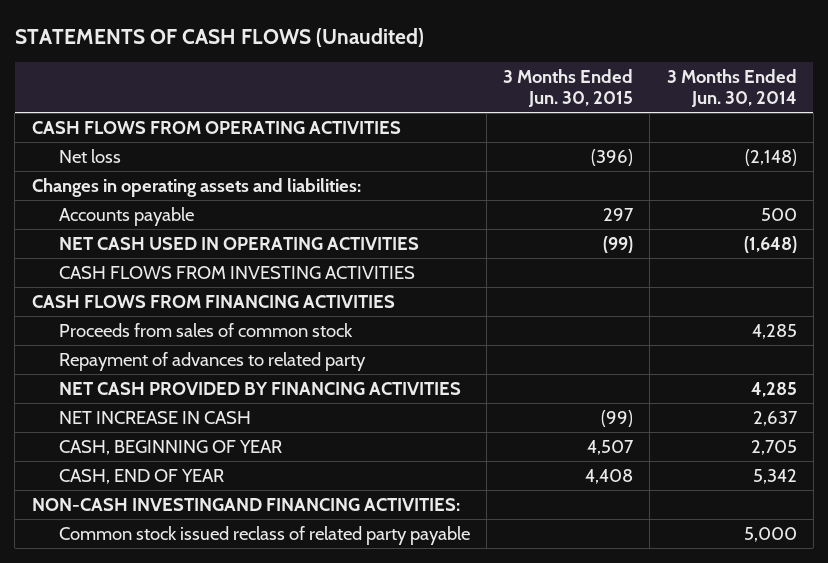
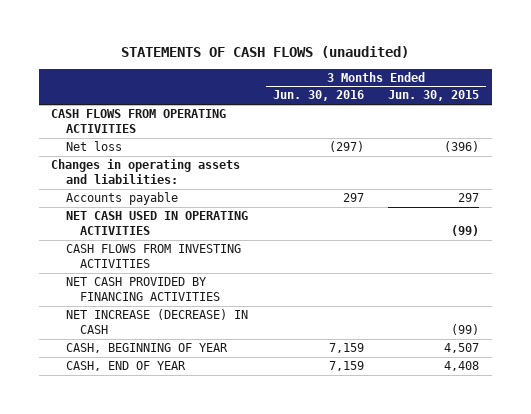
- STATEMENTS OF CASH FLOWS (Unaudited)
+ STATEMENTS OF CASH FLOWS (unaudited)
- | 3 Months Ended Jun. 30, 2015 | 3 Months Ended Jun. 30, 2014
+ | 3 Months Ended Jun. 30, 2016 | 3 Months Ended Jun. 30, 2015
- CASH FLOWS FROM FINANCING ACTIVITIES
- Proceeds from sales of common stock | | 4,285
- Repayment of advances to related party
- NET INCREASE IN CASH | (99) | 2,637
+ NET INCREASE (DECREASE) IN CASH | | (99)
- NON-CASH INVESTINGAND FINANCING ACTIVITIES:
- Common stock issued reclass of related party payable | | 5,000

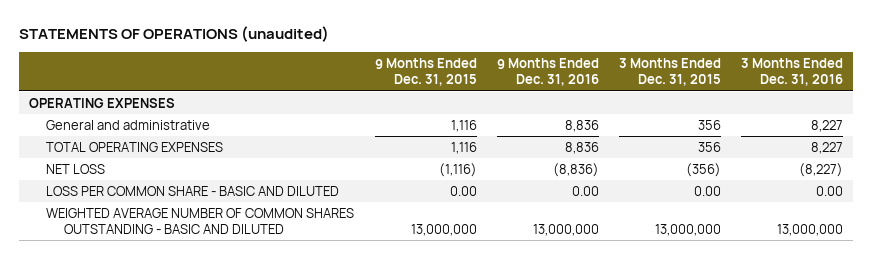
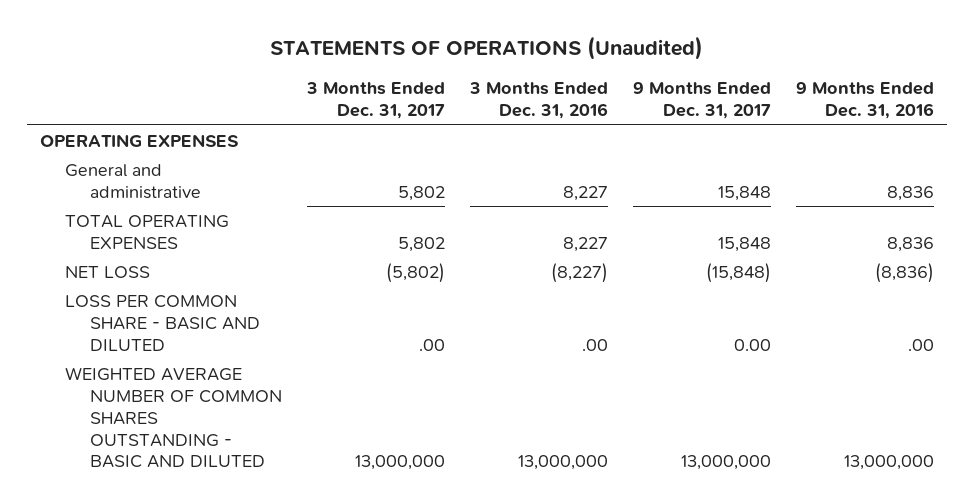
- STATEMENTS OF OPERATIONS (unaudited)
+ STATEMENTS OF OPERATIONS (Unaudited)
- | 9 Months Ended Dec. 31, 2015 | 9 Months Ended Dec. 31, 2016 | 3 Months Ended Dec. 31, 2015 | 3 Months Ended Dec. 31, 2016
+ | 3 Months Ended Dec. 31, 2017 | 3 Months Ended Dec. 31, 2016 | 9 Months Ended Dec. 31, 2017 | 9 Months Ended Dec. 31, 2016
- LOSS PER COMMON SHARE - BASIC AND DILUTED | 0.00 | 0.00 | 0.00 | 0.00
+ LOSS PER COMMON SHARE - BASIC AND DILUTED | .00 | .00 | 0.00 | .00

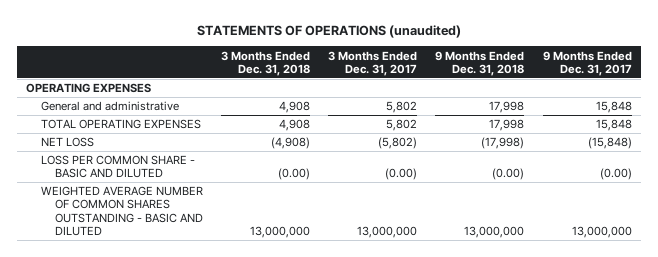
- STATEMENTS OF OPERATIONS (Unaudited)
+ STATEMENTS OF OPERATIONS (unaudited)
- | 3 Months Ended Dec. 31, 2017 | 3 Months Ended Dec. 31, 2016 | 9 Months Ended Dec. 31, 2017 | 9 Months Ended Dec. 31, 2016
+ | 3 Months Ended Dec. 31, 2018 | 3 Months Ended Dec. 31, 2017 | 9 Months Ended Dec. 31, 2018 | 9 Months Ended Dec. 31, 2017
- LOSS PER COMMON SHARE - BASIC AND DILUTED | .00 | .00 | 0.00 | .00
+ LOSS PER COMMON SHARE - BASIC AND DILUTED | (0.00) | (0.00) | (0.00) | (0.00)

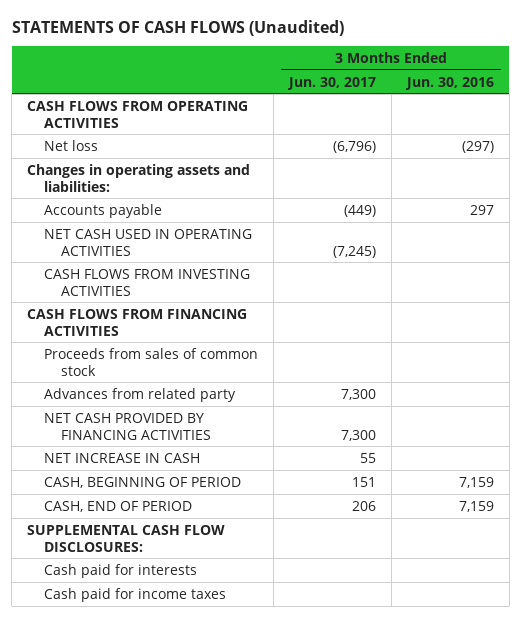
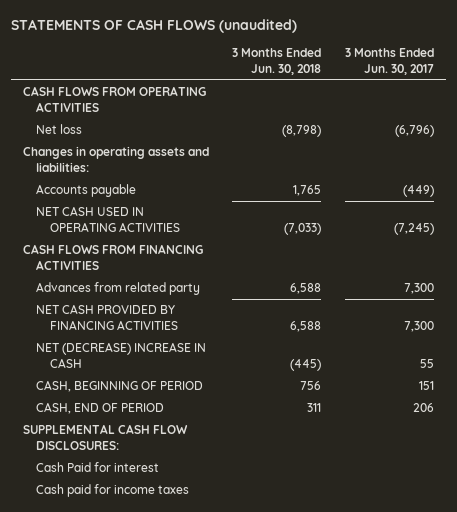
- STATEMENTS OF CASH FLOWS (Unaudited)
+ STATEMENTS OF CASH FLOWS (unaudited)
- | 3 Months Ended Jun. 30, 2017 | 3 Months Ended Jun. 30, 2016
+ | 3 Months Ended Jun. 30, 2018 | 3 Months Ended Jun. 30, 2017
- CASH FLOWS FROM INVESTING ACTIVITIES
- Proceeds from sales of common stock
- NET INCREASE IN CASH | 55 |
+ NET (DECREASE) INCREASE IN CASH | (445) | 55
- Cash paid for interests
+ Cash Paid for interest

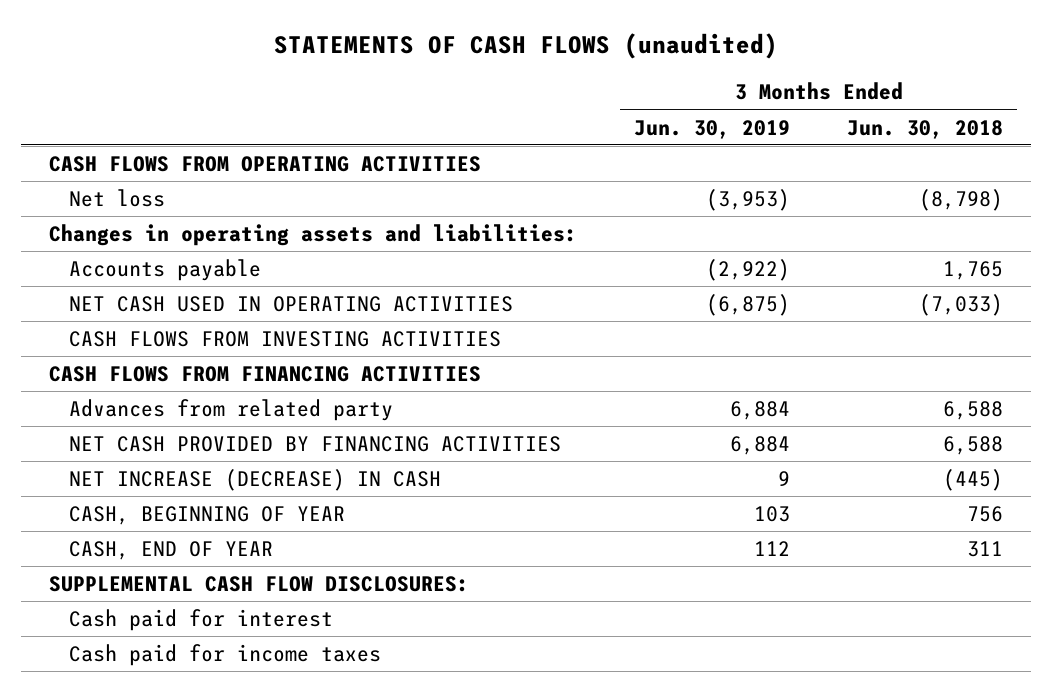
- | 3 Months Ended Jun. 30, 2018 | 3 Months Ended Jun. 30, 2017
+ | 3 Months Ended Jun. 30, 2019 | 3 Months Ended Jun. 30, 2018
+ CASH FLOWS FROM INVESTING ACTIVITIES
- NET (DECREASE) INCREASE IN CASH | (445) | 55
- CASH, BEGINNING OF PERIOD | 756 | 151
- CASH, END OF PERIOD | 311 | 206
+ NET INCREASE (DECREASE) IN CASH | 9 | (445)
+ CASH, BEGINNING OF YEAR | 103 | 756
+ CASH, END OF YEAR | 112 | 311
- Cash Paid for interest
+ Cash paid for interest

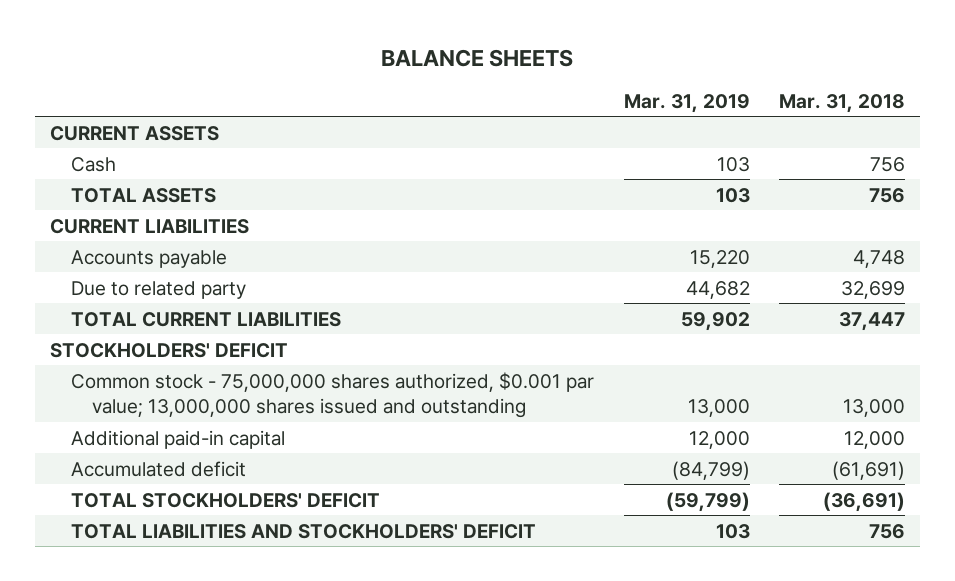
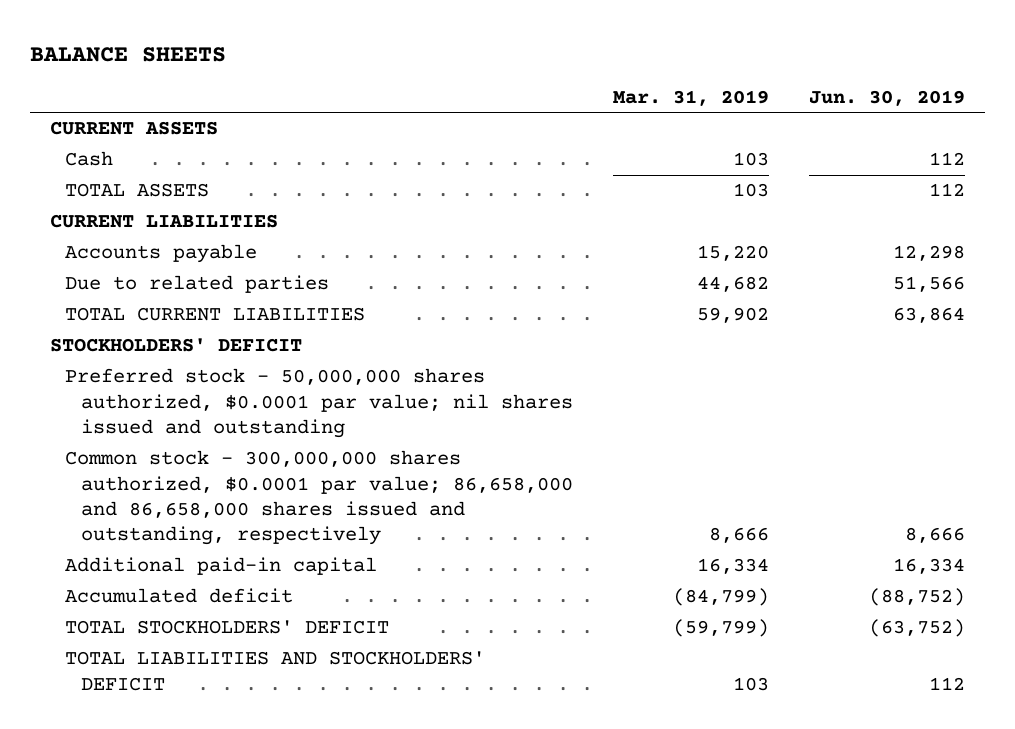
- | Mar. 31, 2019 | Mar. 31, 2018
+ | Mar. 31, 2019 | Jun. 30, 2019
- Due to related party | 44,682 | 32,699
+ Due to related parties | 44,682 | 51,566
- Common stock - 75,000,000 shares authorized, $0.001 par value; 13,000,000 shares issued and outstanding | 13,000 | 13,000
- Additional paid-in capital | 12,000 | 12,000
+ Preferred stock - 50,000,000 shares authorized, $0.0001 par value; nil shares issued and outstanding
+ Common stock - 300,000,000 shares authorized, $0.0001 par value; 86,658,000 and 86,658,000 shares issued and outstanding, respectively | 8,666 | 8,666
+ Additional paid-in capital | 16,334 | 16,334

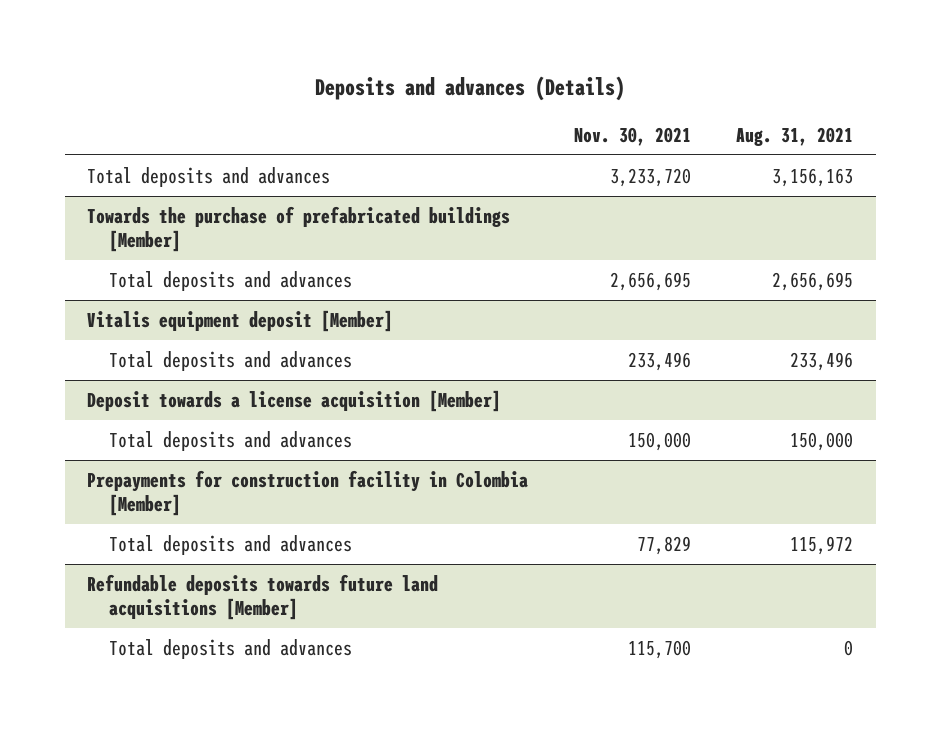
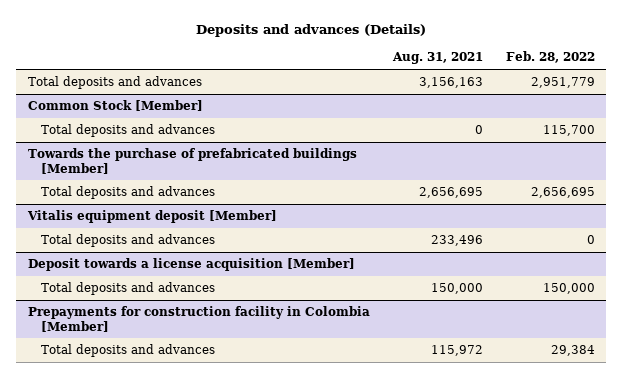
- | Nov. 30, 2021 | Aug. 31, 2021
+ | Aug. 31, 2021 | Feb. 28, 2022
+ Common Stock [Member]
+ Total deposits and advances | 0 | 115,700
- Refundable deposits towards future land acquisitions [Member]
- Total deposits and advances | 115,700 | 0

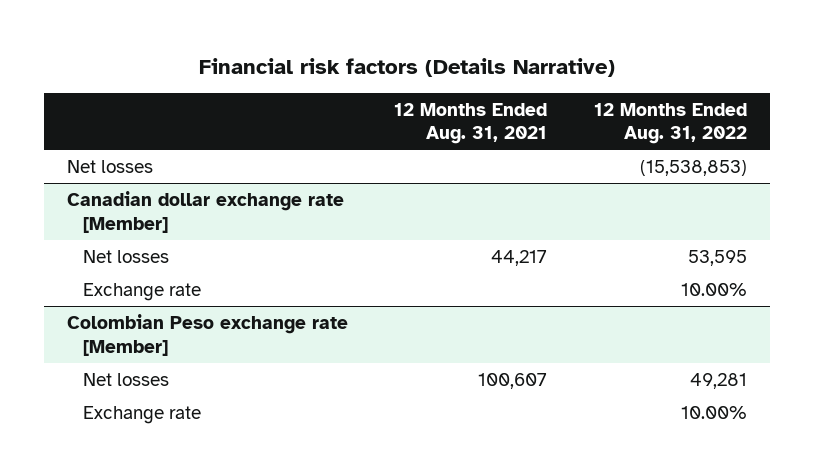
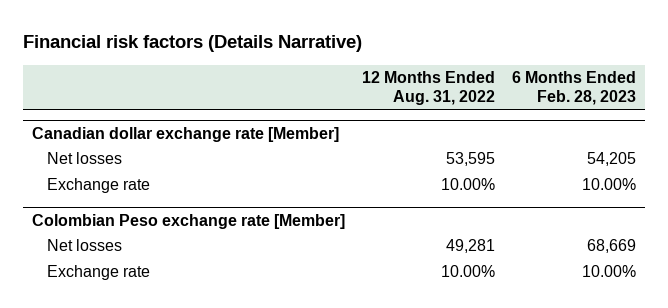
- | 12 Months Ended Aug. 31, 2021 | 12 Months Ended Aug. 31, 2022
+ | 12 Months Ended Aug. 31, 2022 | 6 Months Ended Feb. 28, 2023
- Net losses | | (15,538,853)

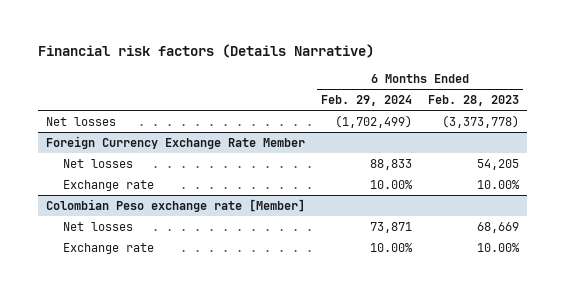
- | 12 Months Ended Aug. 31, 2022 | 6 Months Ended Feb. 28, 2023
+ | 6 Months Ended Feb. 29, 2024 | 6 Months Ended Feb. 28, 2023
- Canadian dollar exchange rate [Member]
+ Net losses | (1,702,499) | (3,373,778)
+ Foreign Currency Exchange Rate Member

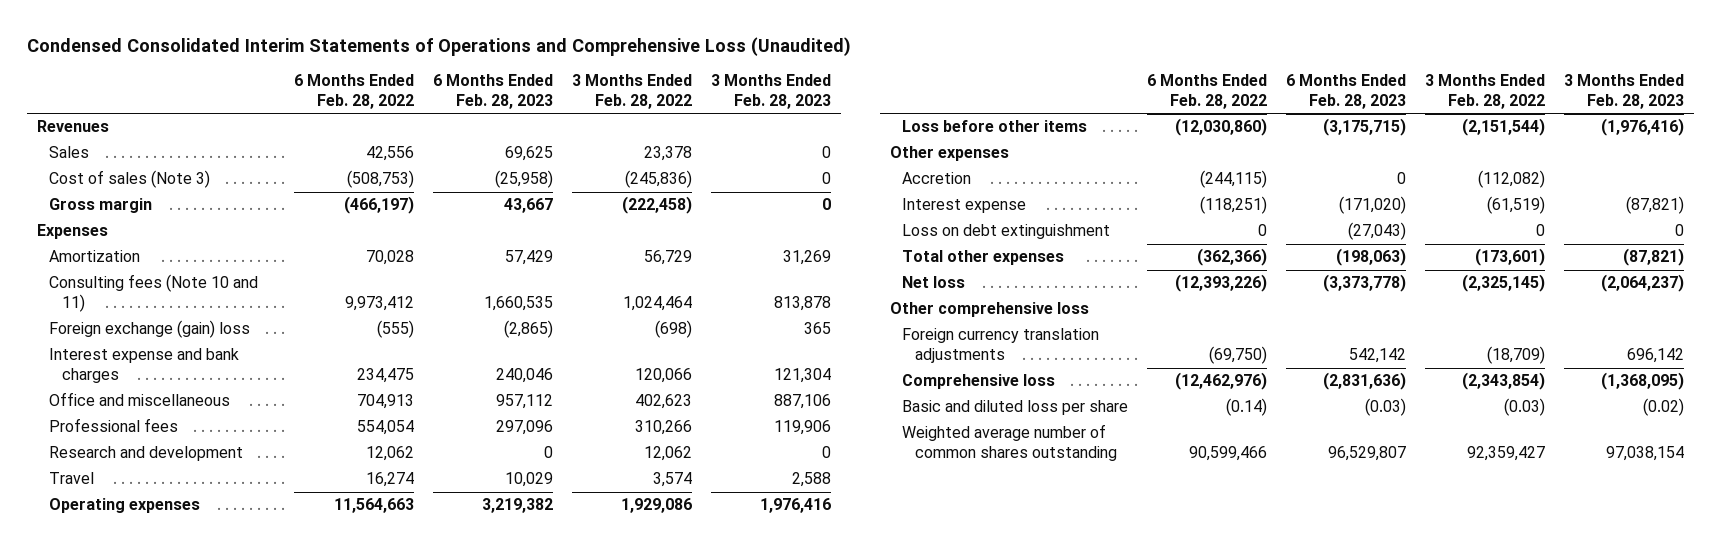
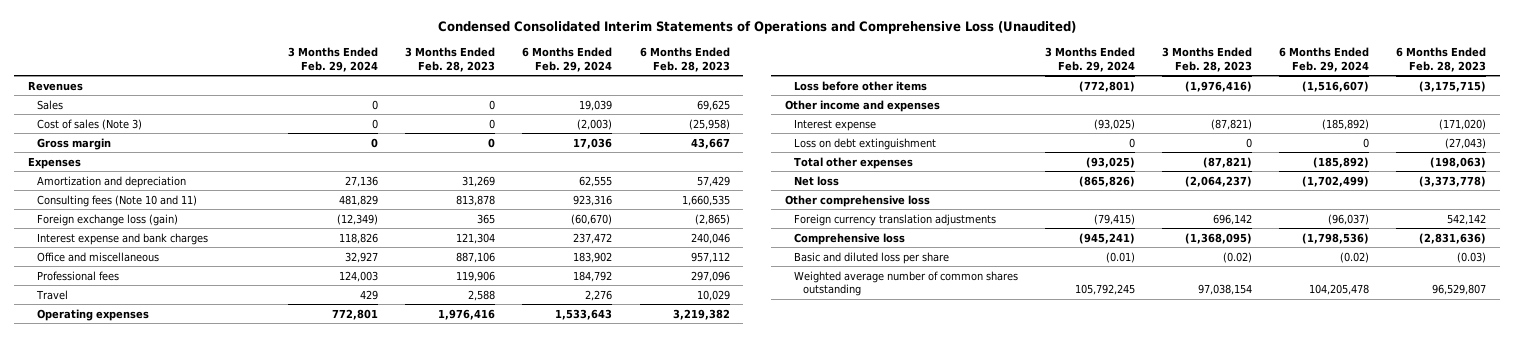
- | 6 Months Ended Feb. 28, 2022 | 6 Months Ended Feb. 28, 2023 | 3 Months Ended Feb. 28, 2022 | 3 Months Ended Feb. 28, 2023
+ | 3 Months Ended Feb. 29, 2024 | 3 Months Ended Feb. 28, 2023 | 6 Months Ended Feb. 29, 2024 | 6 Months Ended Feb. 28, 2023
- Amortization | 70,028 | 57,429 | 56,729 | 31,269
+ Amortization and depreciation | 27,136 | 31,269 | 62,555 | 57,429
- Foreign exchange (gain) loss | (555) | (2,865) | (698) | 365
+ Foreign exchange loss (gain) | (12,349) | 365 | (60,670) | (2,865)
- Research and development | 12,062 | 0 | 12,062 | 0
- Other expenses
- Accretion | (244,115) | 0 | (112,082) |
+ Other income and expenses

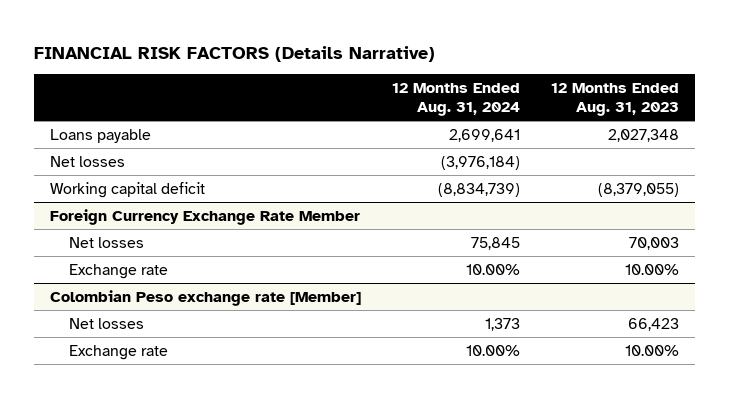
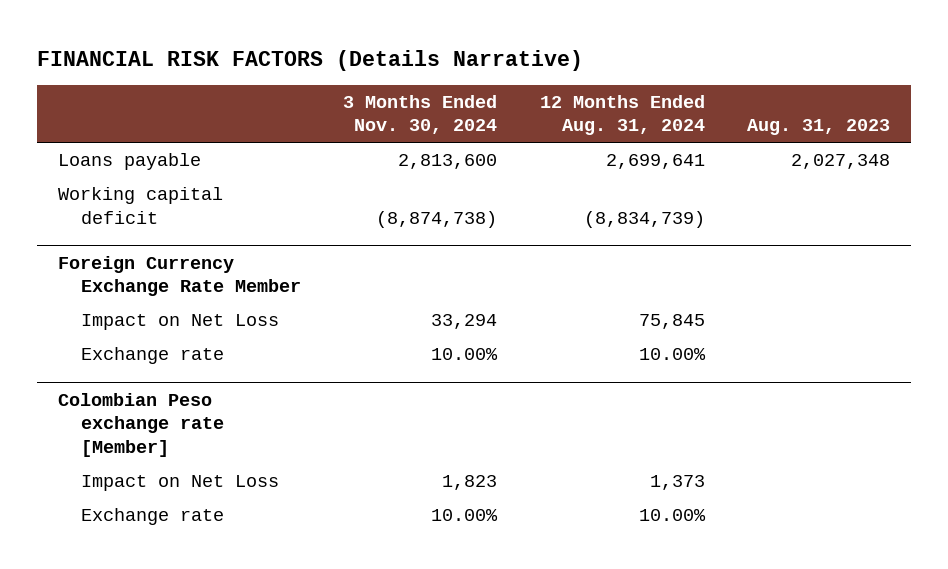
- | 12 Months Ended Aug. 31, 2024 | 12 Months Ended Aug. 31, 2023
+ | 3 Months Ended Nov. 30, 2024 | 12 Months Ended Aug. 31, 2024 | Aug. 31, 2023
- Net losses | (3,976,184) |
@ Foreign Currency Exchange Rate Member
- Net losses | 75,845 | 70,003
+ Impact on Net Loss | 33,294 | 75,845 |
@ Colombian Peso exchange rate [Member]
- Net losses | 1,373 | 66,423
+ Impact on Net Loss | 1,823 | 1,373 |

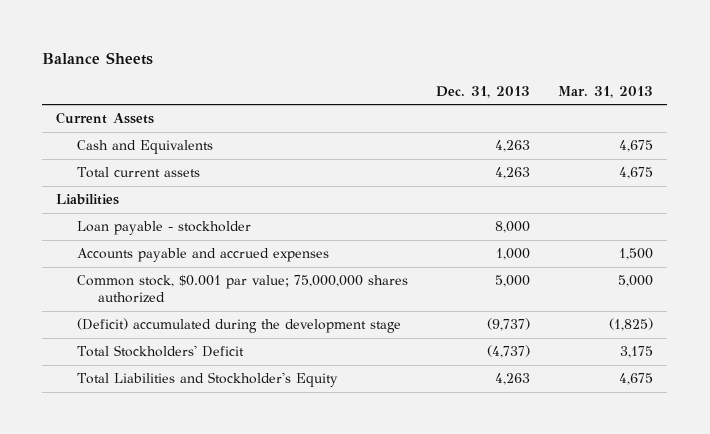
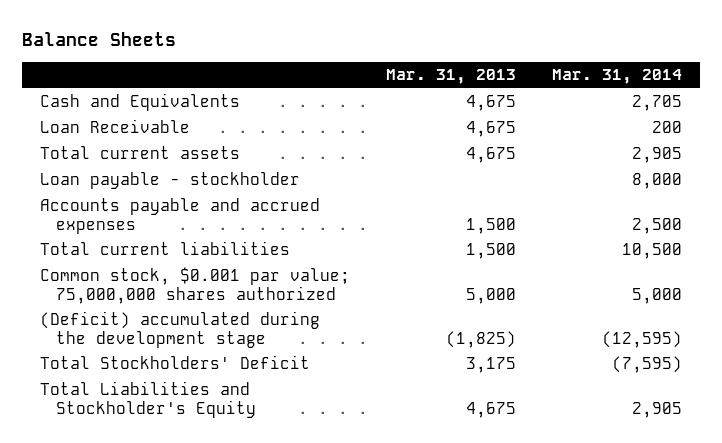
- | Dec. 31, 2013 | Mar. 31, 2013
+ | Mar. 31, 2013 | Mar. 31, 2014
- Current Assets
+ Loan Receivable | 4,675 | 200
- Liabilities
+ Total current liabilities | 1,500 | 10,500

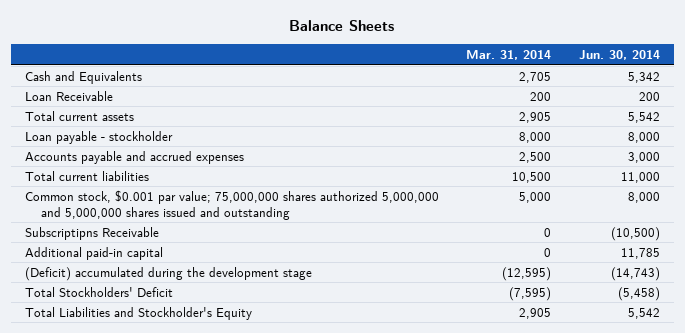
- | Mar. 31, 2013 | Mar. 31, 2014
+ | Mar. 31, 2014 | Jun. 30, 2014
- Common stock, $0.001 par value; 75,000,000 shares authorized | 5,000 | 5,000
+ Common stock, $0.001 par value; 75,000,000 shares authorized 5,000,000 and 5,000,000 shares issued and outstanding | 5,000 | 8,000
+ Subscriptipns Receivable | 0 | (10,500)
+ Additional paid-in capital | 0 | 11,785

